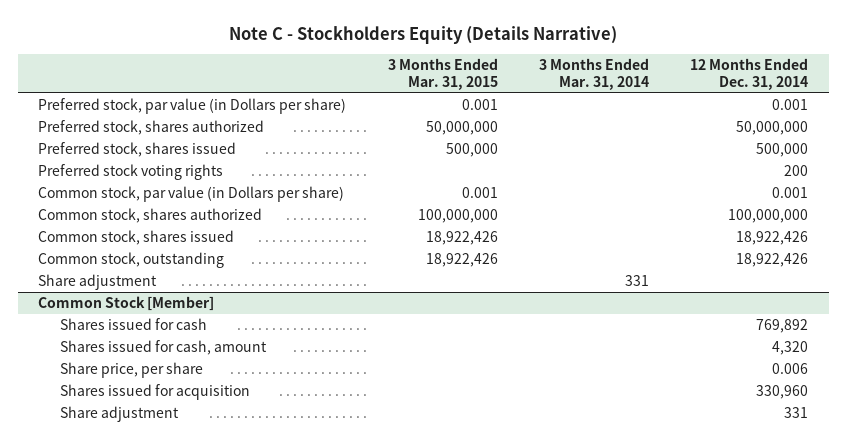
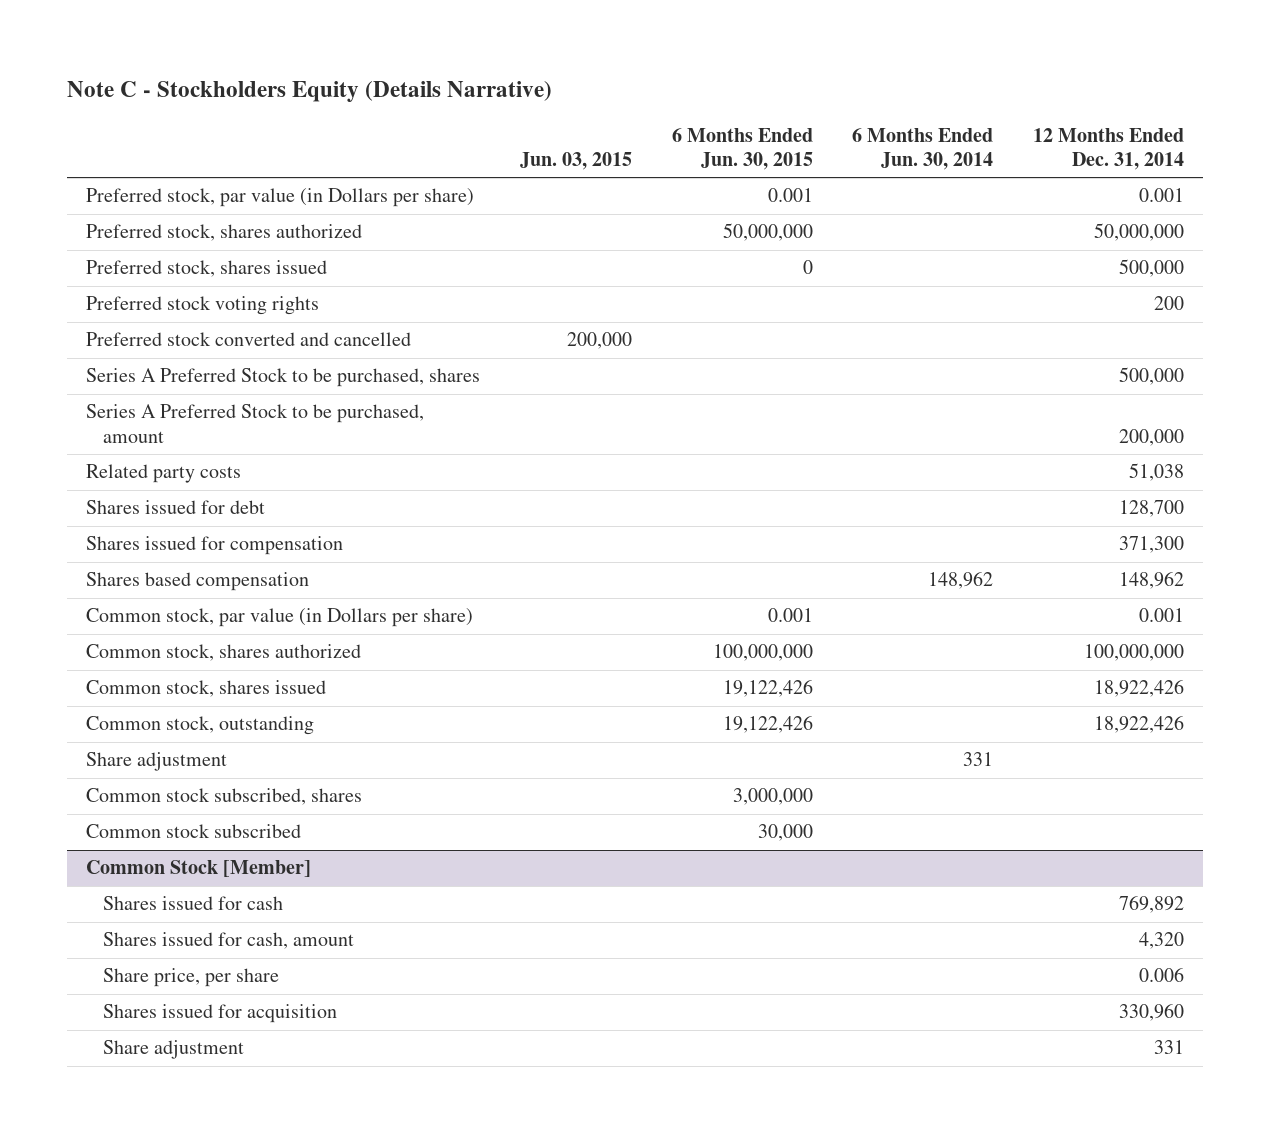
- | 3 Months Ended Mar. 31, 2015 | 3 Months Ended Mar. 31, 2014 | 12 Months Ended Dec. 31, 2014
+ | Jun. 03, 2015 | 6 Months Ended Jun. 30, 2015 | 6 Months Ended Jun. 30, 2014 | 12 Months Ended Dec. 31, 2014
+ Preferred stock converted and cancelled | 200,000 | | |
+ Series A Preferred Stock to be purchased, shares | | | | 500,000
+ Series A Preferred Stock to be purchased, amount | | | | 200,000
+ Related party costs | | | | 51,038
+ Shares issued for debt | | | | 128,700
+ Shares issued for compensation | | | | 371,300
+ Shares based compensation | | | 148,962 | 148,962
+ Common stock subscribed, shares | | 3,000,000 | |
+ Common stock subscribed | | 30,000 | |

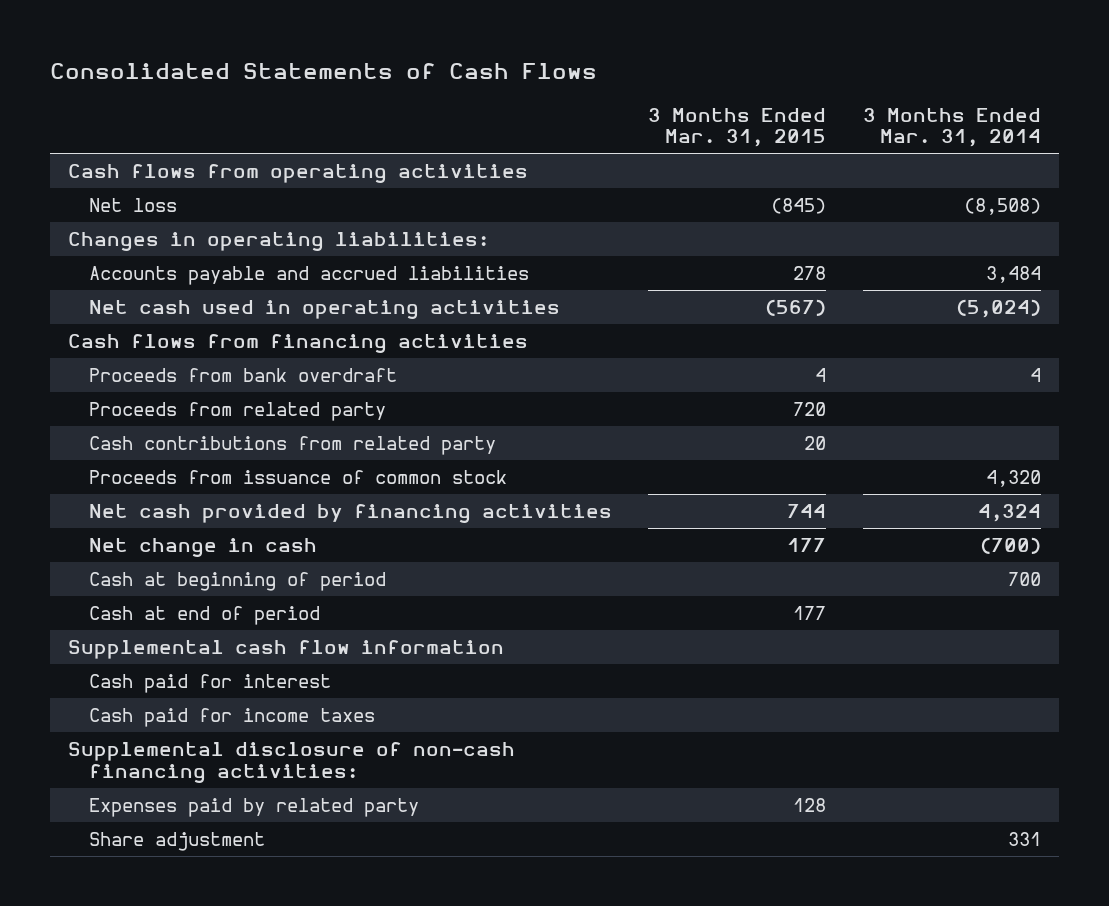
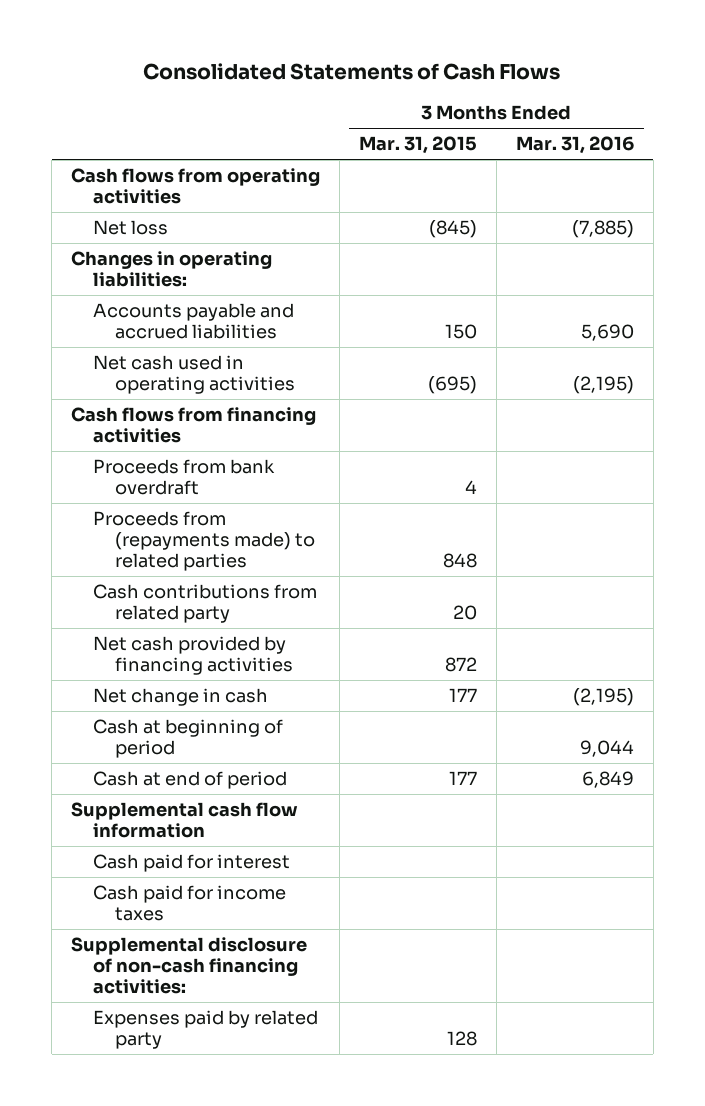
- | 3 Months Ended Mar. 31, 2015 | 3 Months Ended Mar. 31, 2014
+ | 3 Months Ended Mar. 31, 2015 | 3 Months Ended Mar. 31, 2016
- Accounts payable and accrued liabilities | 278 | 3,484
- Net cash used in operating activities | (567) | (5,024)
+ Accounts payable and accrued liabilities | 150 | 5,690
+ Net cash used in operating activities | (695) | (2,195)
- Proceeds from related party | 720 |
+ Proceeds from (repayments made) to related parties | 848 |
- Proceeds from issuance of common stock | | 4,320
- Net cash provided by financing activities | 744 | 4,324
+ Net cash provided by financing activities | 872 |
- Share adjustment | | 331

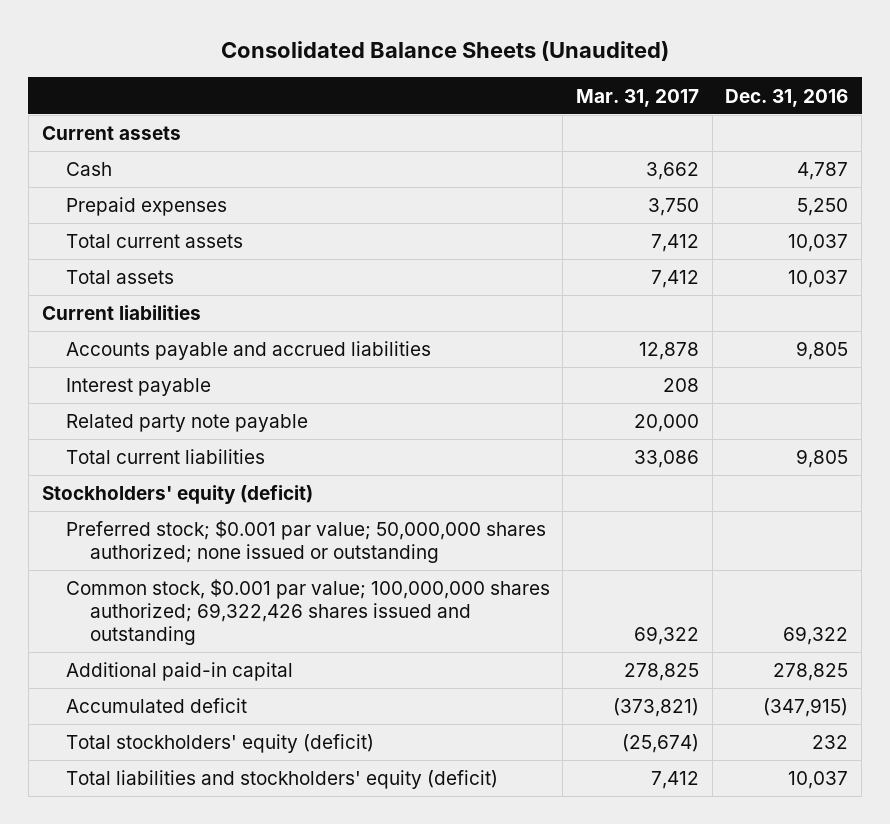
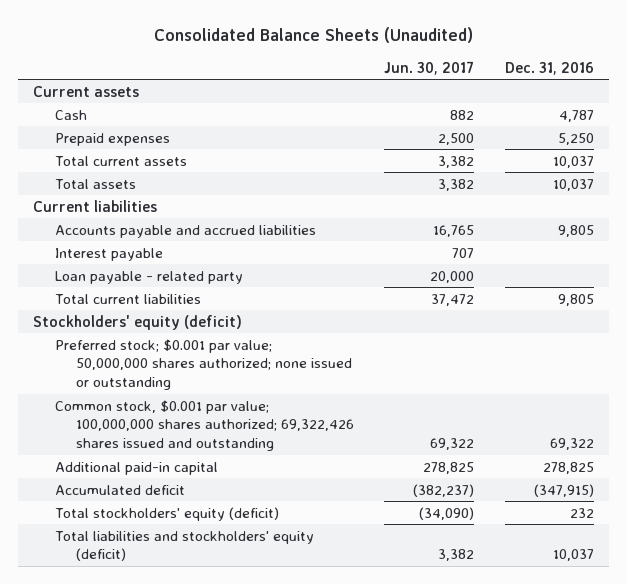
- | Mar. 31, 2017 | Dec. 31, 2016
+ | Jun. 30, 2017 | Dec. 31, 2016
- Related party note payable | 20,000 |
+ Loan payable - related party | 20,000 |

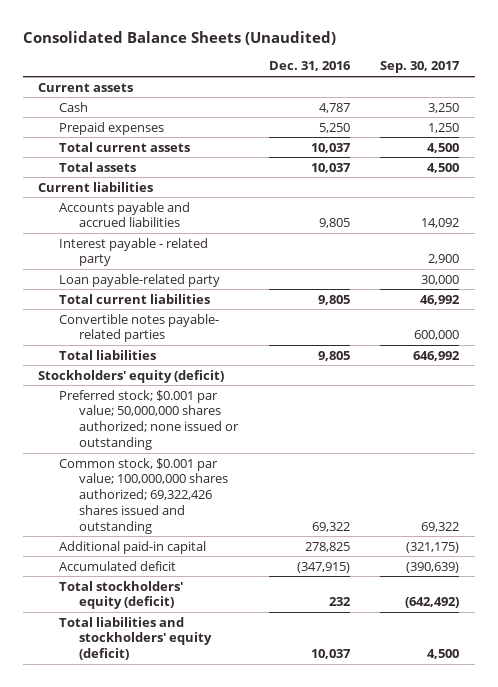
- | Jun. 30, 2017 | Dec. 31, 2016
+ | Dec. 31, 2016 | Sep. 30, 2017
- Interest payable | 707 |
- Loan payable - related party | 20,000 |
+ Interest payable - related party | | 2,900
+ Loan payable-related party | | 30,000
+ Convertible notes payable- related parties | | 600,000
+ Total liabilities | 9,805 | 646,992

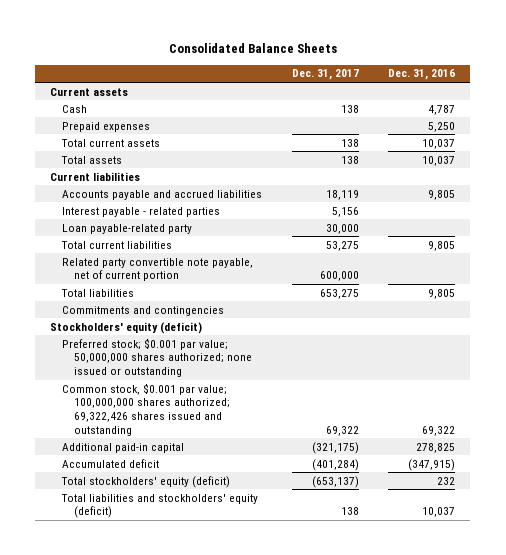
- Consolidated Balance Sheets (Unaudited)
+ Consolidated Balance Sheets
- | Dec. 31, 2016 | Sep. 30, 2017
+ | Dec. 31, 2017 | Dec. 31, 2016
- Interest payable - related party | | 2,900
+ Interest payable - related parties | 5,156 |
- Convertible notes payable- related parties | | 600,000
+ Related party convertible note payable, net of current portion | 600,000 |
+ Commitments and contingencies

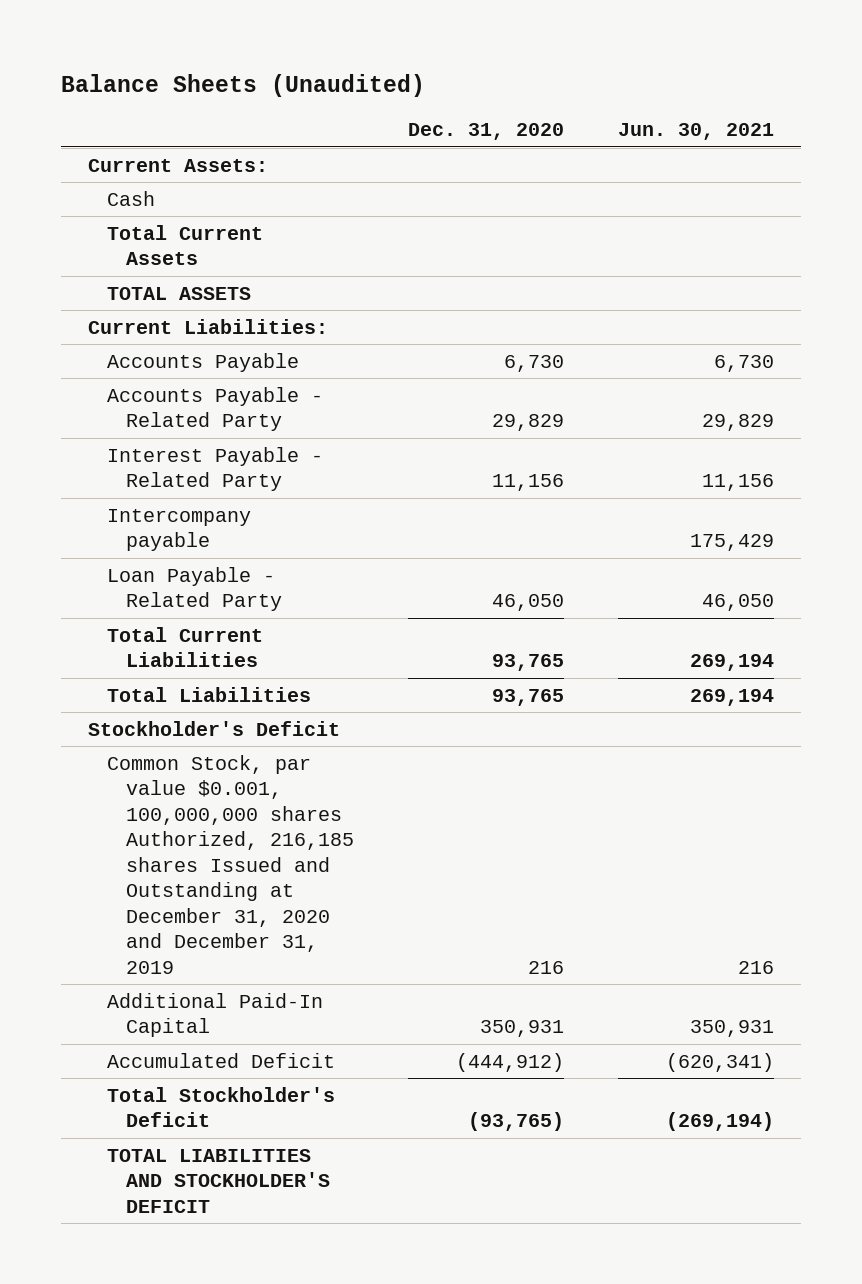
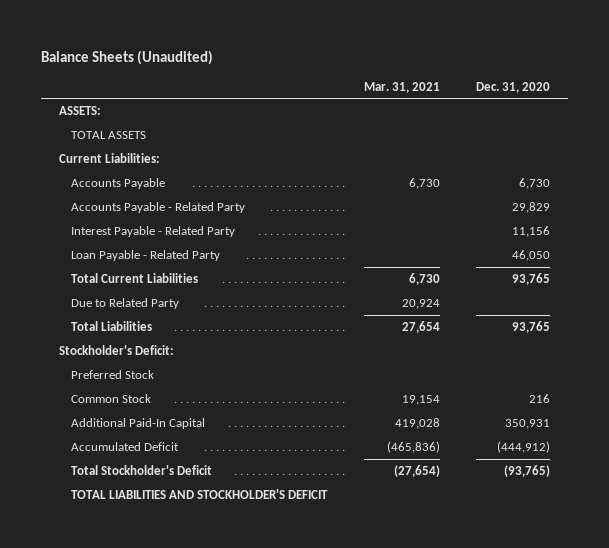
- | Dec. 31, 2020 | Jun. 30, 2021
+ | Mar. 31, 2021 | Dec. 31, 2020
- Current Assets:
- Cash
- Total Current Assets
+ ASSETS:
- Intercompany payable | | 175,429
+ Due to Related Party | 20,924 |
- Stockholder's Deficit
- Common Stock, par value $0.001, 100,000,000 shares Authorized, 216,185 shares Issued and Outstanding at December 31, 2020 and December 31, 2019 | 216 | 216
+ Stockholder's Deficit:
+ Preferred Stock
+ Common Stock | 19,154 | 216

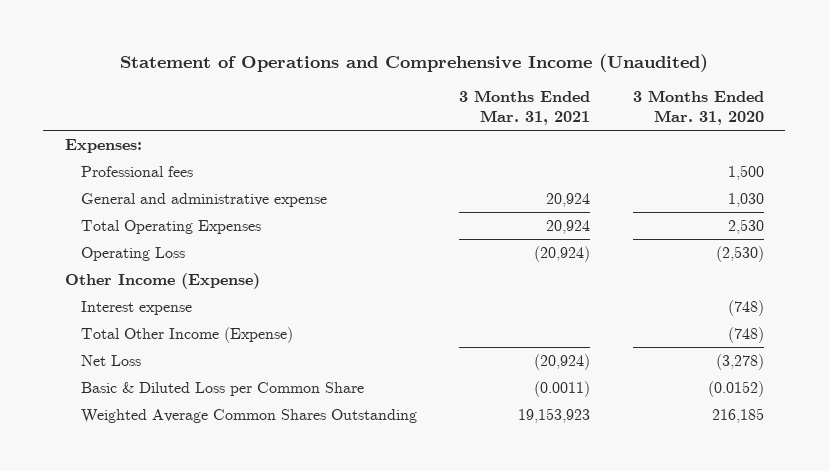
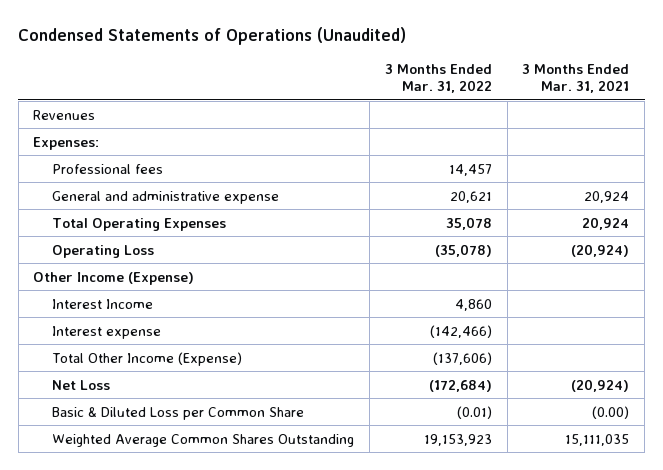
- Statement of Operations and Comprehensive Income (Unaudited)
+ Condensed Statements of Operations (Unaudited)
- | 3 Months Ended Mar. 31, 2021 | 3 Months Ended Mar. 31, 2020
+ | 3 Months Ended Mar. 31, 2022 | 3 Months Ended Mar. 31, 2021
+ Revenues
+ Interest Income | 4,860 |
- Basic & Diluted Loss per Common Share | (0.0011) | (0.0152)
- Weighted Average Common Shares Outstanding | 19,153,923 | 216,185
+ Basic & Diluted Loss per Common Share | (0.01) | (0.00)
+ Weighted Average Common Shares Outstanding | 19,153,923 | 15,111,035

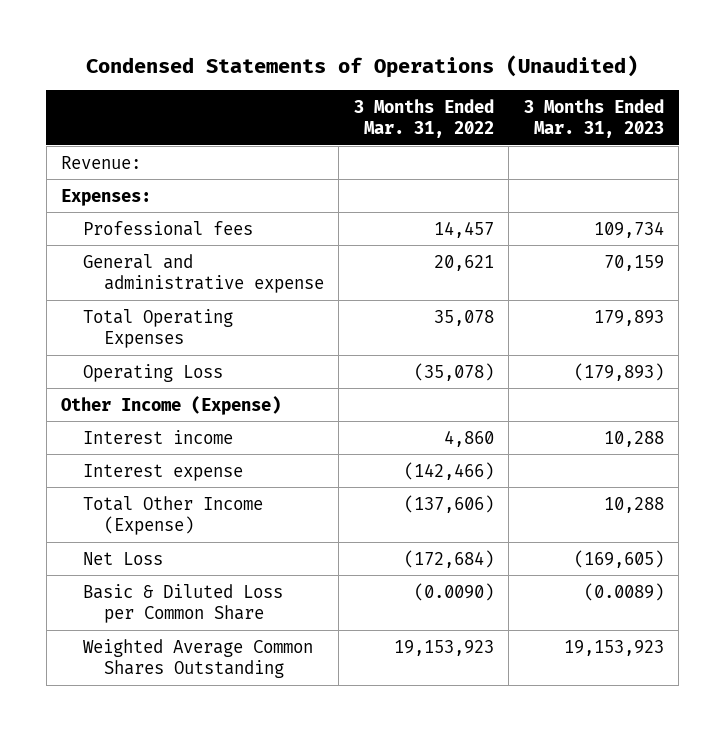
- | 3 Months Ended Mar. 31, 2022 | 3 Months Ended Mar. 31, 2021
+ | 3 Months Ended Mar. 31, 2022 | 3 Months Ended Mar. 31, 2023
- Revenues
+ Revenue:
- Interest Income | 4,860 |
+ Interest income | 4,860 | 10,288
- Basic & Diluted Loss per Common Share | (0.01) | (0.00)
+ Basic & Diluted Loss per Common Share | (0.0090) | (0.0089)

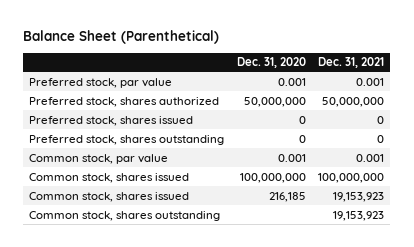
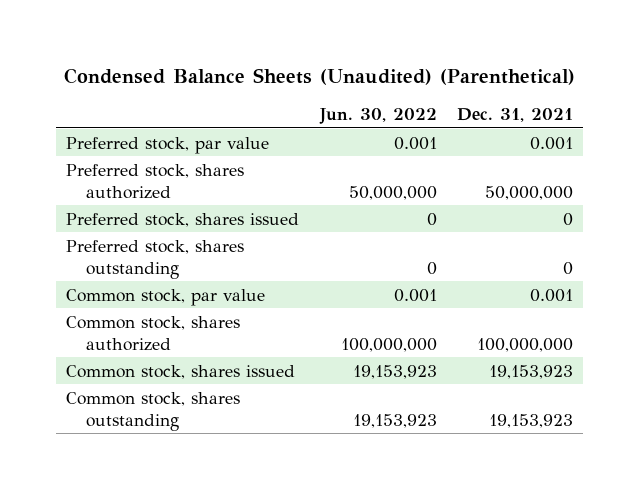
- Balance Sheet (Parenthetical)
+ Condensed Balance Sheets (Unaudited) (Parenthetical)
- | Dec. 31, 2020 | Dec. 31, 2021
+ | Jun. 30, 2022 | Dec. 31, 2021
- Common stock, shares issued | 100,000,000 | 100,000,000
+ Common stock, shares authorized | 100,000,000 | 100,000,000

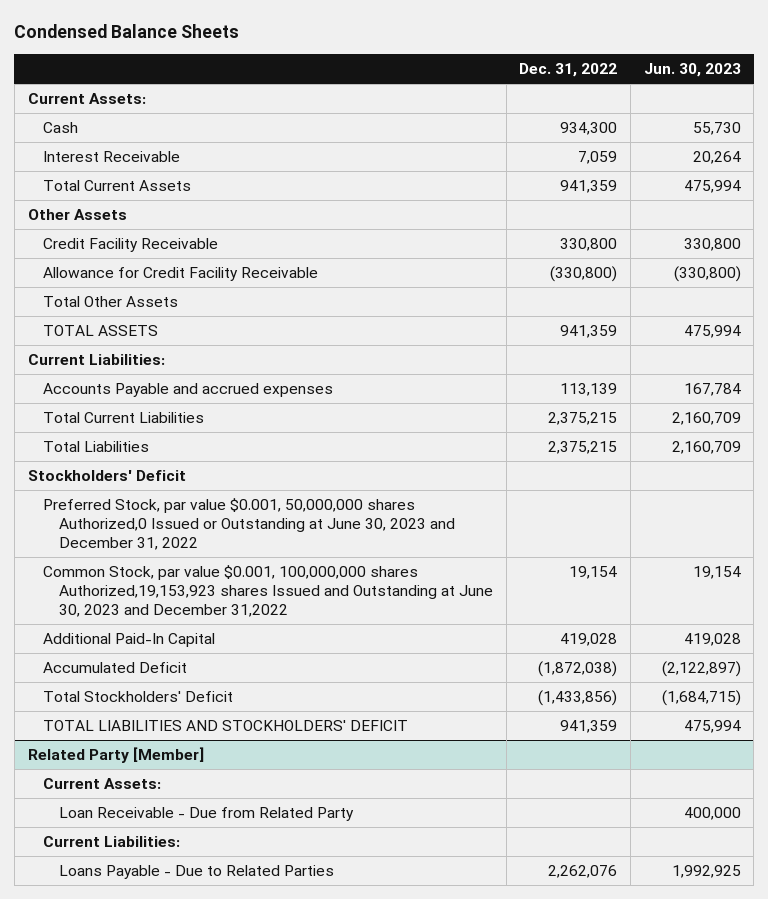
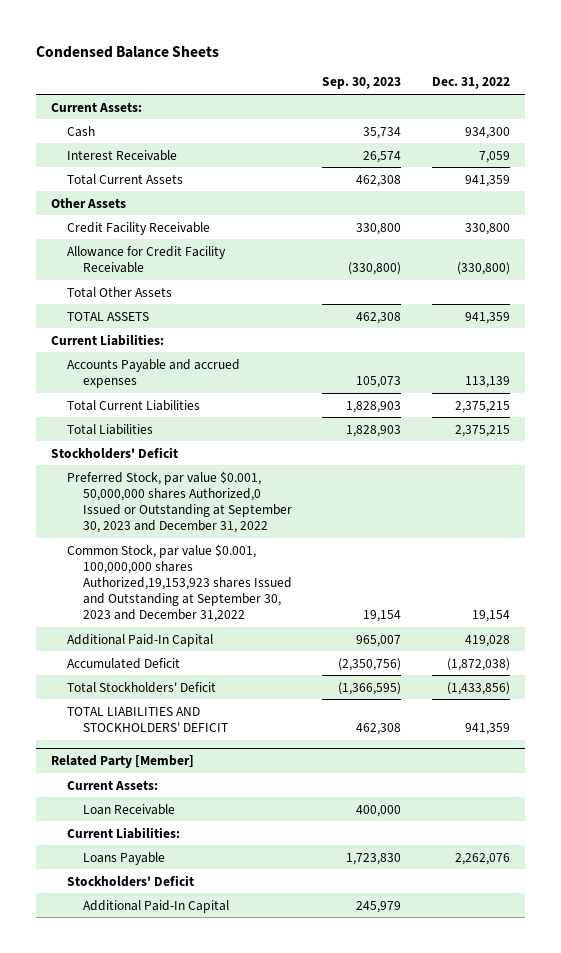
- | Dec. 31, 2022 | Jun. 30, 2023
+ | Sep. 30, 2023 | Dec. 31, 2022
- Preferred Stock, par value $0.001, 50,000,000 shares Authorized,0 Issued or Outstanding at June 30, 2023 and December 31, 2022
- Common Stock, par value $0.001, 100,000,000 shares Authorized,19,153,923 shares Issued and Outstanding at June 30, 2023 and December 31,2022 | 19,154 | 19,154
+ Preferred Stock, par value $0.001, 50,000,000 shares Authorized,0 Issued or Outstanding at September 30, 2023 and December 31, 2022
+ Common Stock, par value $0.001, 100,000,000 shares Authorized,19,153,923 shares Issued and Outstanding at September 30, 2023 and December 31,2022 | 19,154 | 19,154
@ Related Party [Member]
- Loan Receivable - Due from Related Party | | 400,000
+ Loan Receivable | 400,000 |
- Loans Payable - Due to Related Parties | 2,262,076 | 1,992,925
+ Loans Payable | 1,723,830 | 2,262,076
+ Stockholders' Deficit
+ Additional Paid-In Capital | 245,979 |

